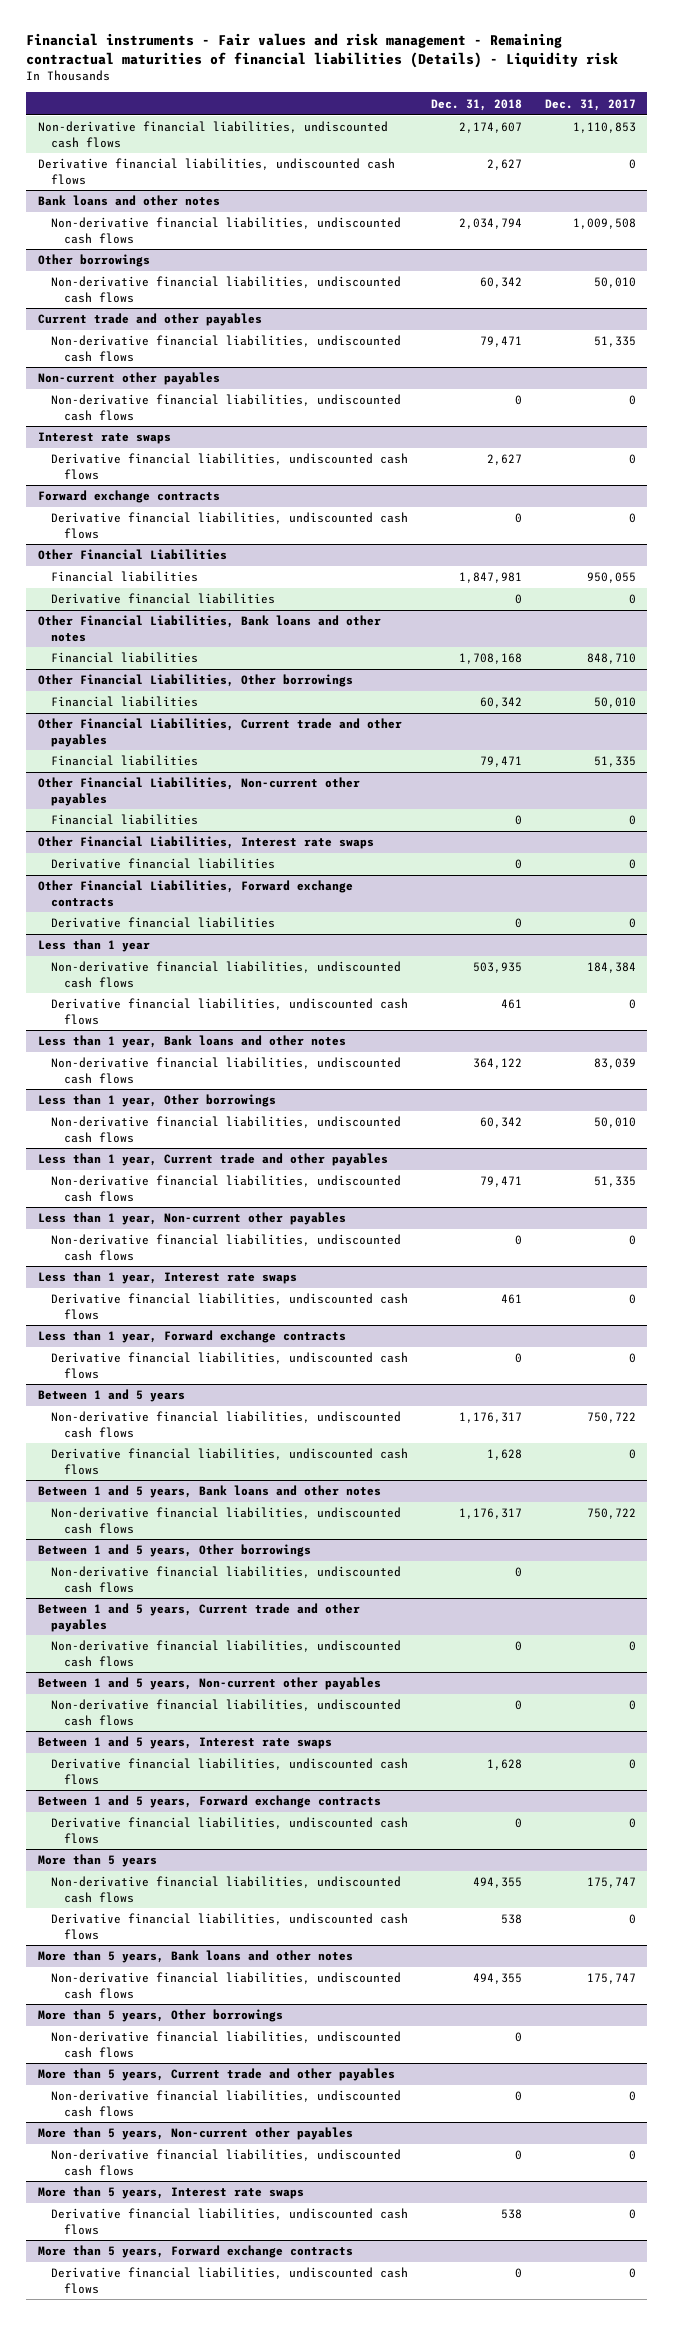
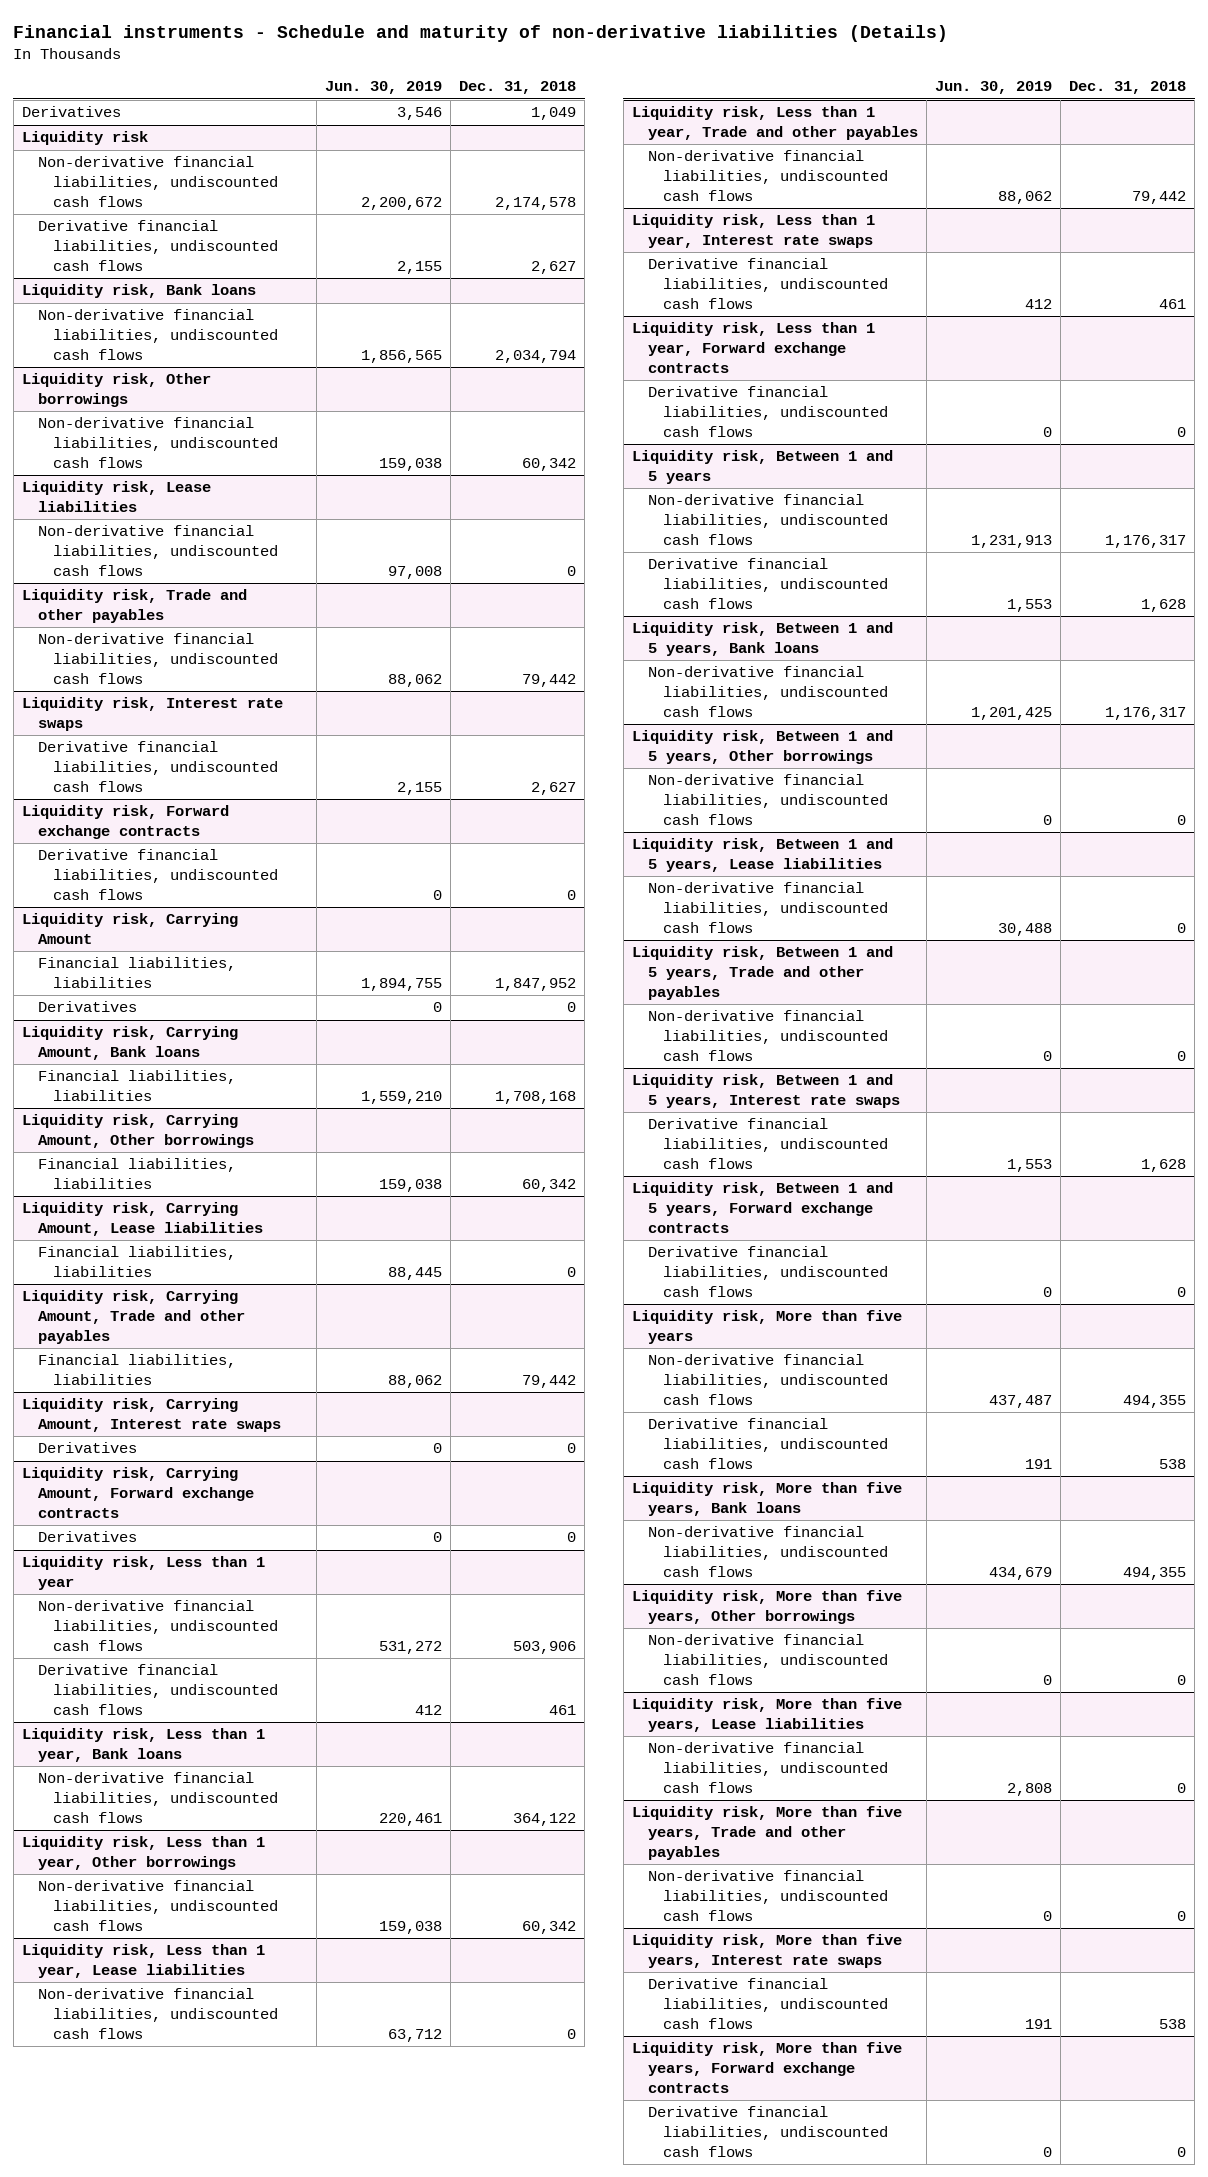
- Financial instruments - Fair values and risk management - Remaining contractual maturities of financial liabilities (Details) - Liquidity risk
+ Financial instruments - Schedule and maturity of non-derivative liabilities (Details)
- | Dec. 31, 2018 | Dec. 31, 2017
+ | Jun. 30, 2019 | Dec. 31, 2018
- Non-derivative financial liabilities, undiscounted cash flows | 2,174,607 | 1,110,853
+ Derivatives | 3,546 | 1,049
+ Liquidity risk
+ Non-derivative financial liabilities, undiscounted cash flows | 2,200,672 | 2,174,578
- Bank loans and other notes
+ Liquidity risk, Bank loans
- Other borrowings
+ Liquidity risk, Other borrowings
- Current trade and other payables
- Non-derivative financial liabilities, undiscounted cash flows | 79,471 | 51,335
- Non-current other payables
+ Liquidity risk, Lease liabilities
- Interest rate swaps
+ Liquidity risk, Trade and other payables
+ Non-derivative financial liabilities, undiscounted cash flows | 88,062 | 79,442
+ Liquidity risk, Interest rate swaps
- Forward exchange contracts
+ Liquidity risk, Forward exchange contracts
- Other Financial Liabilities
- Financial liabilities | 1,847,981 | 950,055
- Derivative financial liabilities | 0 | 0
- Other Financial Liabilities, Bank loans and other notes
- Financial liabilities | 1,708,168 | 848,710
- Other Financial Liabilities, Other borrowings
- Financial liabilities | 60,342 | 50,010
- Other Financial Liabilities, Current trade and other payables
- Financial liabilities | 79,471 | 51,335
- Other Financial Liabilities, Non-current other payables
- Financial liabilities | 0 | 0
- Other Financial Liabilities, Interest rate swaps
- Derivative financial liabilities | 0 | 0
- Other Financial Liabilities, Forward exchange contracts
- Derivative financial liabilities | 0 | 0
- Less than 1 year
- Non-derivative financial liabilities, undiscounted cash flows | 503,935 | 184,384
+ Liquidity risk, Carrying Amount
+ Financial liabilities, liabilities | 1,894,755 | 1,847,952
+ Derivatives | 0 | 0
+ Liquidity risk, Carrying Amount, Bank loans
+ Financial liabilities, liabilities | 1,559,210 | 1,708,168
+ Liquidity risk, Carrying Amount, Other borrowings
+ Financial liabilities, liabilities | 159,038 | 60,342
+ Liquidity risk, Carrying Amount, Lease liabilities
+ Financial liabilities, liabilities | 88,445 | 0
+ Liquidity risk, Carrying Amount, Trade and other payables
+ Financial liabilities, liabilities | 88,062 | 79,442
+ Liquidity risk, Carrying Amount, Interest rate swaps
+ Derivatives | 0 | 0
+ Liquidity risk, Carrying Amount, Forward exchange contracts
+ Derivatives | 0 | 0
+ Liquidity risk, Less than 1 year
+ Non-derivative financial liabilities, undiscounted cash flows | 531,272 | 503,906
- Less than 1 year, Bank loans and other notes
+ Liquidity risk, Less than 1 year, Bank loans
- Less than 1 year, Other borrowings
+ Liquidity risk, Less than 1 year, Other borrowings
- Less than 1 year, Current trade and other payables
- Non-derivative financial liabilities, undiscounted cash flows | 79,471 | 51,335
- Less than 1 year, Non-current other payables
+ Liquidity risk, Less than 1 year, Lease liabilities
- Less than 1 year, Interest rate swaps
+ Liquidity risk, Less than 1 year, Trade and other payables
+ Non-derivative financial liabilities, undiscounted cash flows | 88,062 | 79,442
+ Liquidity risk, Less than 1 year, Interest rate swaps
- Less than 1 year, Forward exchange contracts
+ Liquidity risk, Less than 1 year, Forward exchange contracts
- Between 1 and 5 years
+ Liquidity risk, Between 1 and 5 years
- Between 1 and 5 years, Bank loans and other notes
+ Liquidity risk, Between 1 and 5 years, Bank loans
- Between 1 and 5 years, Other borrowings
+ Liquidity risk, Between 1 and 5 years, Other borrowings
- Between 1 and 5 years, Current trade and other payables
+ Liquidity risk, Between 1 and 5 years, Lease liabilities
- Between 1 and 5 years, Non-current other payables
+ Liquidity risk, Between 1 and 5 years, Trade and other payables
- Between 1 and 5 years, Interest rate swaps
+ Liquidity risk, Between 1 and 5 years, Interest rate swaps
- Between 1 and 5 years, Forward exchange contracts
+ Liquidity risk, Between 1 and 5 years, Forward exchange contracts
- More than 5 years
+ Liquidity risk, More than five years
- More than 5 years, Bank loans and other notes
+ Liquidity risk, More than five years, Bank loans
- More than 5 years, Other borrowings
+ Liquidity risk, More than five years, Other borrowings
- More than 5 years, Current trade and other payables
+ Liquidity risk, More than five years, Lease liabilities
- More than 5 years, Non-current other payables
+ Liquidity risk, More than five years, Trade and other payables
- More than 5 years, Interest rate swaps
+ Liquidity risk, More than five years, Interest rate swaps
- More than 5 years, Forward exchange contracts
+ Liquidity risk, More than five years, Forward exchange contracts

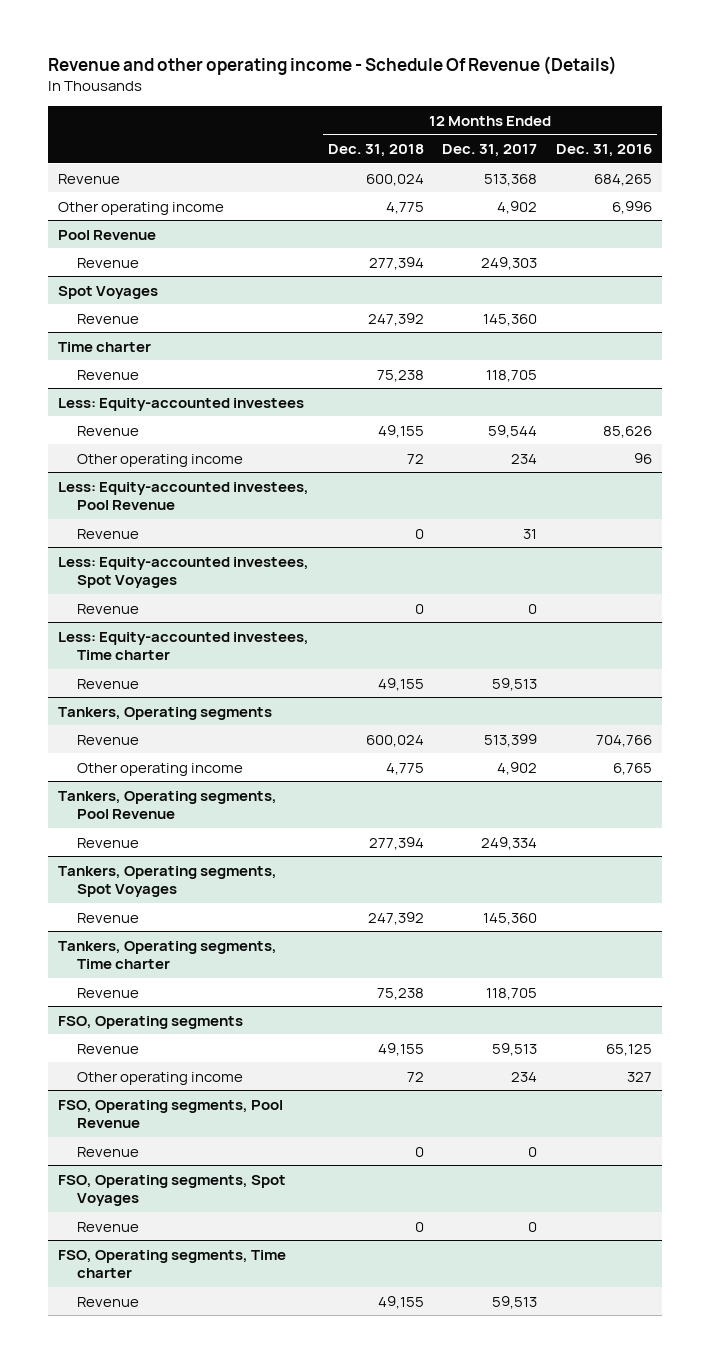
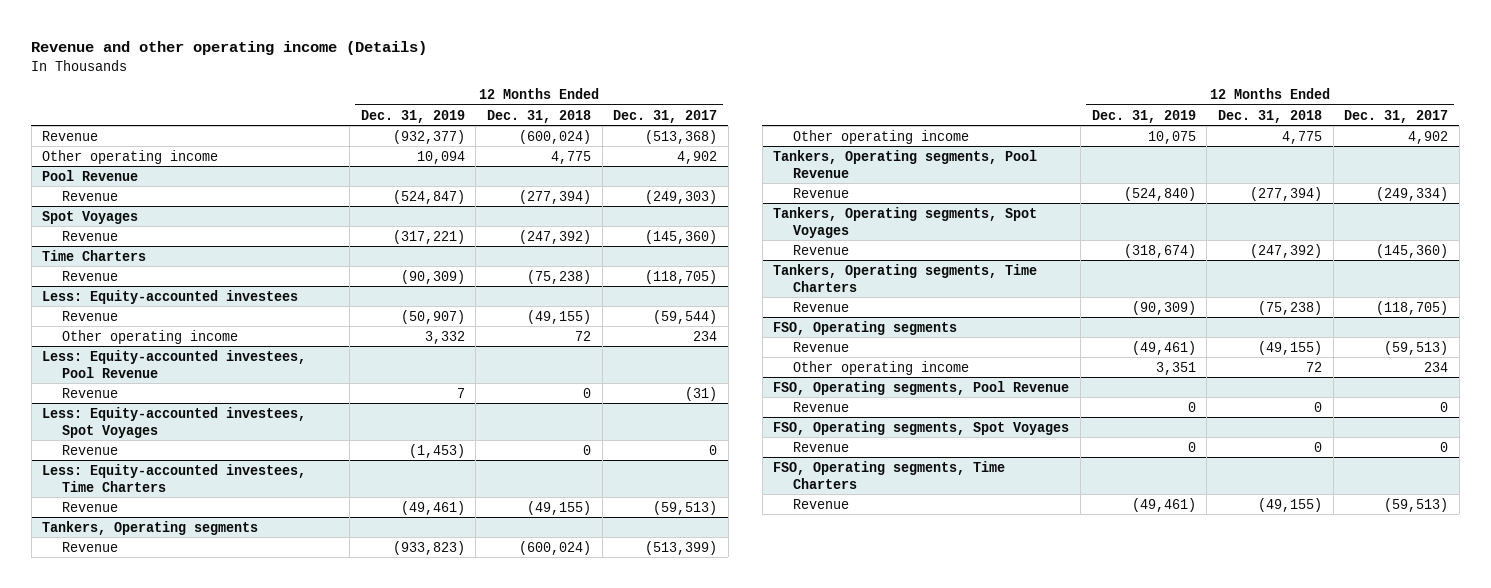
- Revenue and other operating income - Schedule Of Revenue (Details)
+ Revenue and other operating income (Details)
- | 12 Months Ended Dec. 31, 2018 | 12 Months Ended Dec. 31, 2017 | 12 Months Ended Dec. 31, 2016
+ | 12 Months Ended Dec. 31, 2019 | 12 Months Ended Dec. 31, 2018 | 12 Months Ended Dec. 31, 2017
- Revenue | 600,024 | 513,368 | 684,265
+ Revenue | (932,377) | (600,024) | (513,368)
@ Pool Revenue
- Revenue | 277,394 | 249,303 |
+ Revenue | (524,847) | (277,394) | (249,303)
@ Spot Voyages
- Revenue | 247,392 | 145,360 |
- Time charter
- Revenue | 75,238 | 118,705 |
@ Spot Voyages
+ Revenue | (317,221) | (247,392) | (145,360)
+ Time Charters
+ Revenue | (90,309) | (75,238) | (118,705)
@ Less: Equity-accounted investees
- Revenue | 49,155 | 59,544 | 85,626
+ Revenue | (50,907) | (49,155) | (59,544)
@ Less: Equity-accounted investees, Pool Revenue
- Revenue | 0 | 31 |
+ Revenue | 7 | 0 | (31)
- Less: Equity-accounted investees, Time charter
- Revenue | 49,155 | 59,513 |
+ Less: Equity-accounted investees, Time Charters
+ Revenue | (49,461) | (49,155) | (59,513)
@ Tankers, Operating segments
- Revenue | 600,024 | 513,399 | 704,766
+ Revenue | (933,823) | (600,024) | (513,399)
@ Tankers, Operating segments, Pool Revenue
- Revenue | 277,394 | 249,334 |
+ Revenue | (524,840) | (277,394) | (249,334)
@ Tankers, Operating segments, Spot Voyages
- Revenue | 247,392 | 145,360 |
- Tankers, Operating segments, Time charter
- Revenue | 75,238 | 118,705 |
@ Tankers, Operating segments, Spot Voyages
+ Revenue | (318,674) | (247,392) | (145,360)
+ Tankers, Operating segments, Time Charters
+ Revenue | (90,309) | (75,238) | (118,705)
@ FSO, Operating segments
- Revenue | 49,155 | 59,513 | 65,125
+ Revenue | (49,461) | (49,155) | (59,513)
- FSO, Operating segments, Time charter
- Revenue | 49,155 | 59,513 |
+ FSO, Operating segments, Time Charters
+ Revenue | (49,461) | (49,155) | (59,513)

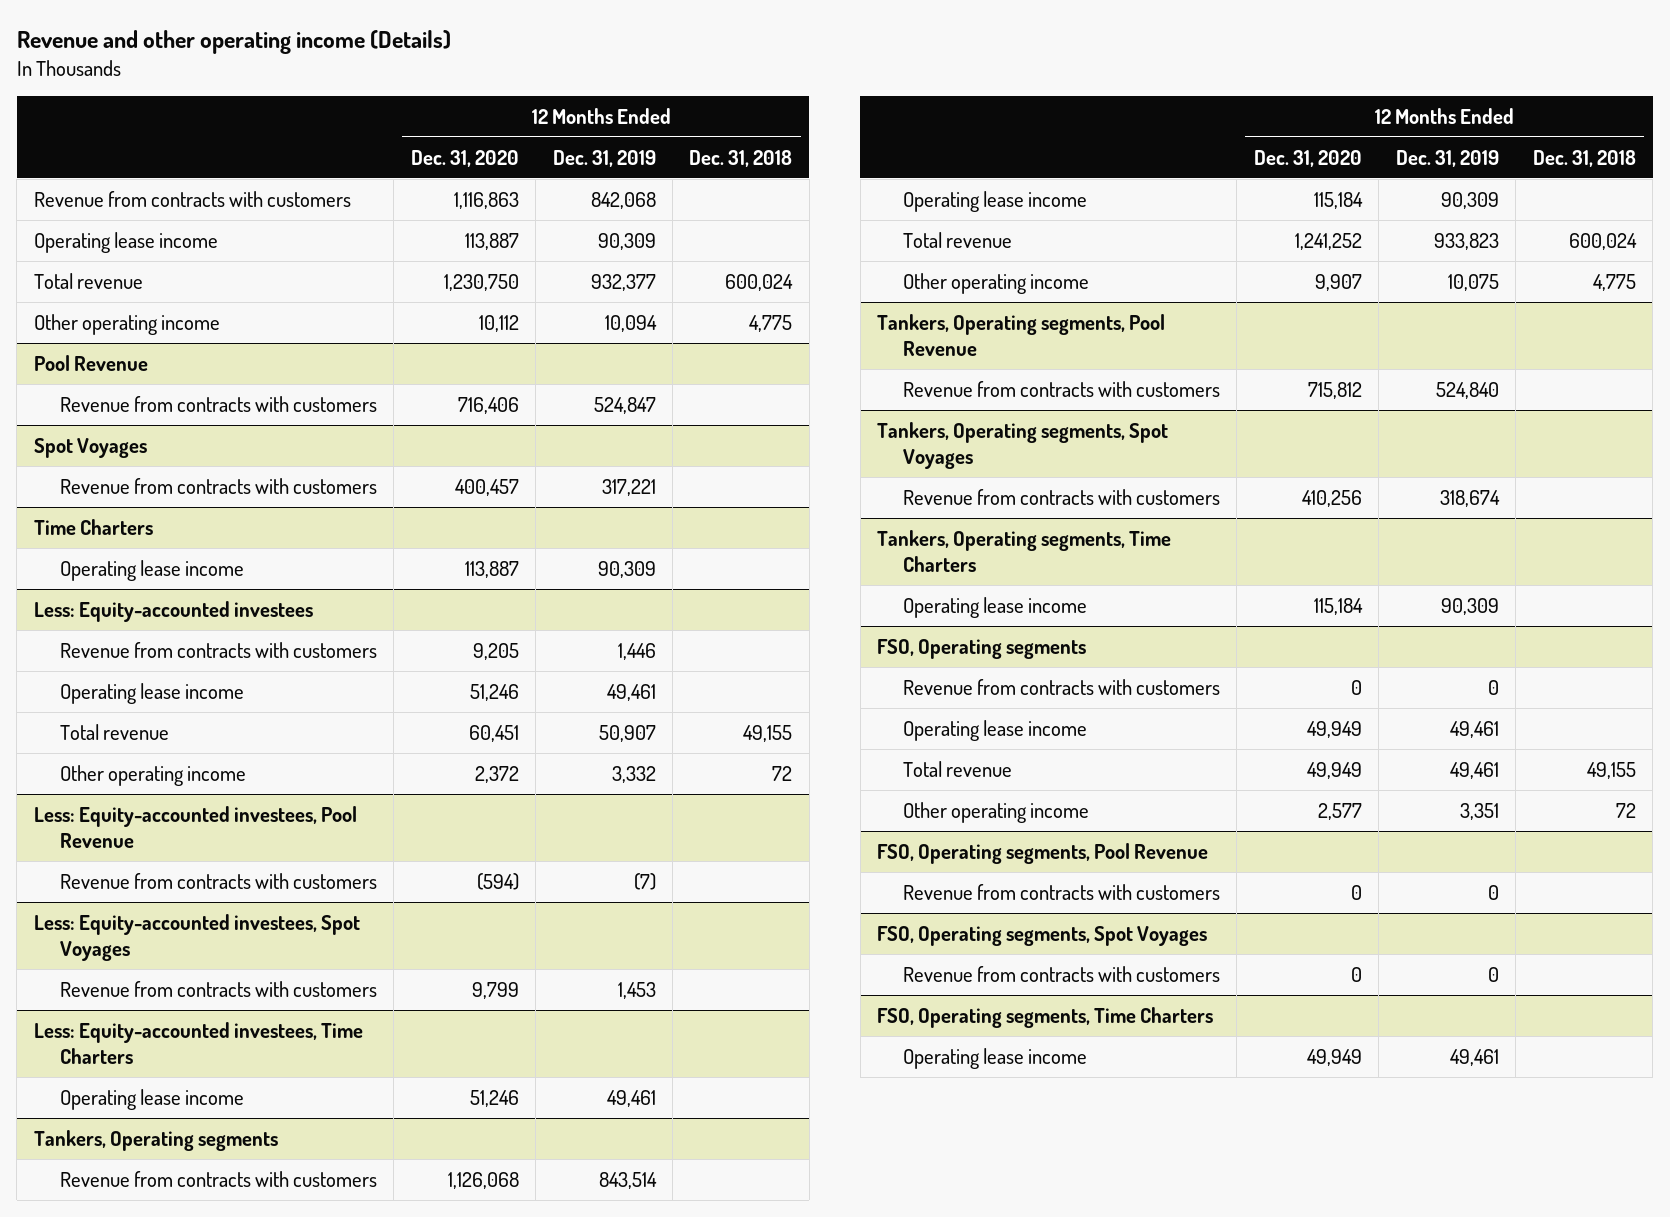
- | 12 Months Ended Dec. 31, 2019 | 12 Months Ended Dec. 31, 2018 | 12 Months Ended Dec. 31, 2017
+ | 12 Months Ended Dec. 31, 2020 | 12 Months Ended Dec. 31, 2019 | 12 Months Ended Dec. 31, 2018
- Revenue | (932,377) | (600,024) | (513,368)
+ Revenue from contracts with customers | 1,116,863 | 842,068 |
+ Operating lease income | 113,887 | 90,309 |
+ Total revenue | 1,230,750 | 932,377 | 600,024
@ Pool Revenue
- Revenue | (524,847) | (277,394) | (249,303)
+ Revenue from contracts with customers | 716,406 | 524,847 |
@ Spot Voyages
- Revenue | (317,221) | (247,392) | (145,360)
+ Revenue from contracts with customers | 400,457 | 317,221 |
@ Time Charters
- Revenue | (90,309) | (75,238) | (118,705)
+ Operating lease income | 113,887 | 90,309 |
@ Less: Equity-accounted investees
- Revenue | (50,907) | (49,155) | (59,544)
+ Revenue from contracts with customers | 9,205 | 1,446 |
+ Operating lease income | 51,246 | 49,461 |
+ Total revenue | 60,451 | 50,907 | 49,155
@ Less: Equity-accounted investees, Pool Revenue
- Revenue | 7 | 0 | (31)
+ Revenue from contracts with customers | (594) | (7) |
@ Less: Equity-accounted investees, Spot Voyages
- Revenue | (1,453) | 0 | 0
+ Revenue from contracts with customers | 9,799 | 1,453 |
@ Less: Equity-accounted investees, Time Charters
- Revenue | (49,461) | (49,155) | (59,513)
+ Operating lease income | 51,246 | 49,461 |
@ Tankers, Operating segments
- Revenue | (933,823) | (600,024) | (513,399)
+ Revenue from contracts with customers | 1,126,068 | 843,514 |
+ Operating lease income | 115,184 | 90,309 |
+ Total revenue | 1,241,252 | 933,823 | 600,024
@ Tankers, Operating segments, Pool Revenue
- Revenue | (524,840) | (277,394) | (249,334)
+ Revenue from contracts with customers | 715,812 | 524,840 |
@ Tankers, Operating segments, Spot Voyages
- Revenue | (318,674) | (247,392) | (145,360)
+ Revenue from contracts with customers | 410,256 | 318,674 |
@ Tankers, Operating segments, Time Charters
- Revenue | (90,309) | (75,238) | (118,705)
+ Operating lease income | 115,184 | 90,309 |
@ FSO, Operating segments
- Revenue | (49,461) | (49,155) | (59,513)
+ Revenue from contracts with customers | 0 | 0 |
+ Operating lease income | 49,949 | 49,461 |
+ Total revenue | 49,949 | 49,461 | 49,155
@ FSO, Operating segments, Pool Revenue
- Revenue | 0 | 0 | 0
+ Revenue from contracts with customers | 0 | 0 |
@ FSO, Operating segments, Spot Voyages
- Revenue | 0 | 0 | 0
+ Revenue from contracts with customers | 0 | 0 |
@ FSO, Operating segments, Time Charters
- Revenue | (49,461) | (49,155) | (59,513)
+ Operating lease income | 49,949 | 49,461 |

